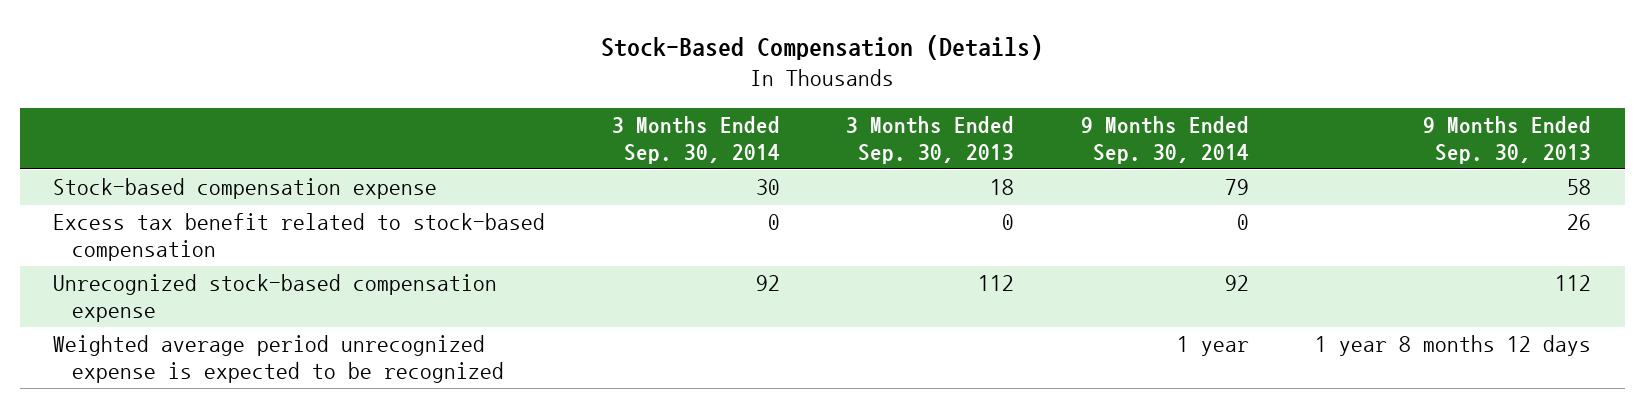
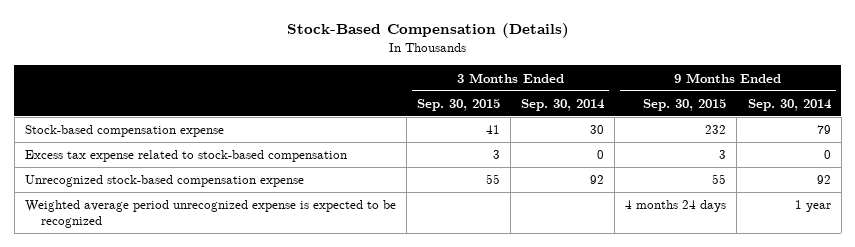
- | 3 Months Ended Sep. 30, 2014 | 3 Months Ended Sep. 30, 2013 | 9 Months Ended Sep. 30, 2014 | 9 Months Ended Sep. 30, 2013
+ | 3 Months Ended Sep. 30, 2015 | 3 Months Ended Sep. 30, 2014 | 9 Months Ended Sep. 30, 2015 | 9 Months Ended Sep. 30, 2014
- Excess tax benefit related to stock-based compensation | 0 | 0 | 0 | 26
+ Excess tax expense related to stock-based compensation | 3 | 0 | 3 | 0

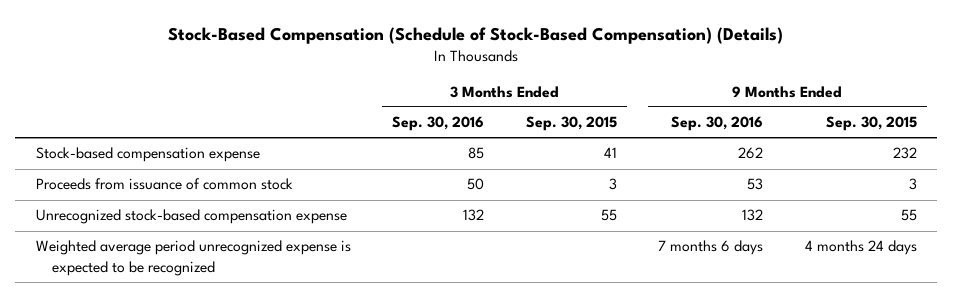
- Stock-Based Compensation (Details)
+ Stock-Based Compensation (Schedule of Stock-Based Compensation) (Details)
- | 3 Months Ended Sep. 30, 2015 | 3 Months Ended Sep. 30, 2014 | 9 Months Ended Sep. 30, 2015 | 9 Months Ended Sep. 30, 2014
+ | 3 Months Ended Sep. 30, 2016 | 3 Months Ended Sep. 30, 2015 | 9 Months Ended Sep. 30, 2016 | 9 Months Ended Sep. 30, 2015
- Excess tax expense related to stock-based compensation | 3 | 0 | 3 | 0
+ Proceeds from issuance of common stock | 50 | 3 | 53 | 3

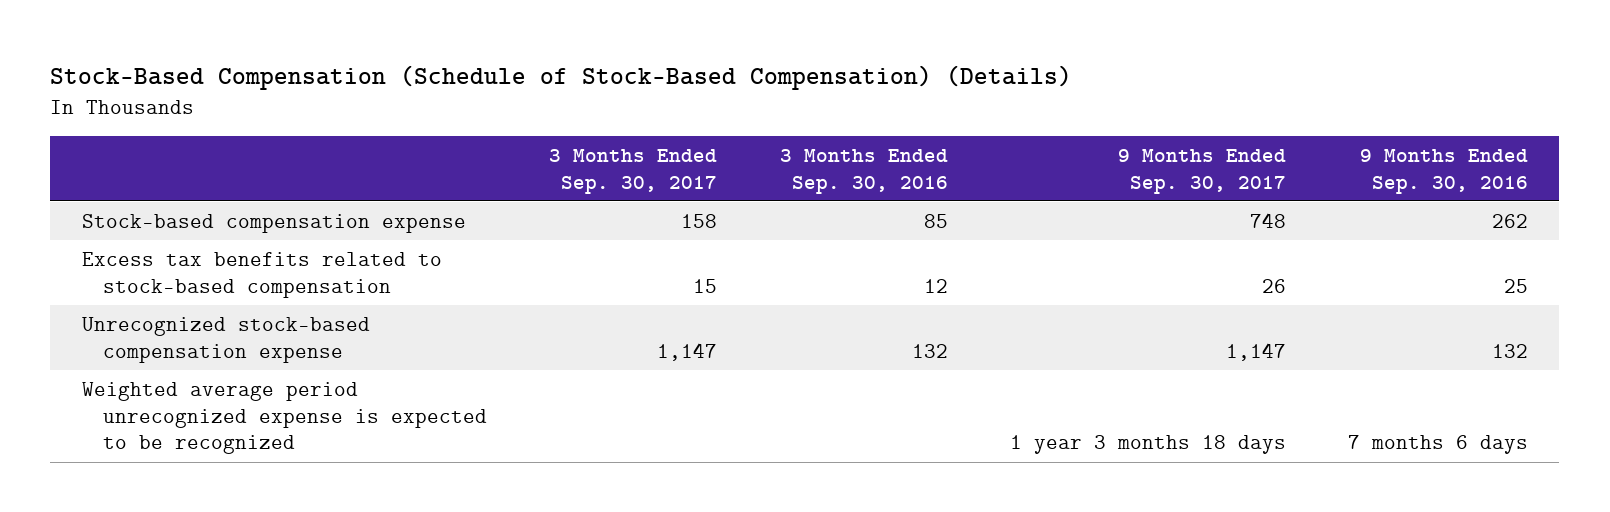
- | 3 Months Ended Sep. 30, 2016 | 3 Months Ended Sep. 30, 2015 | 9 Months Ended Sep. 30, 2016 | 9 Months Ended Sep. 30, 2015
+ | 3 Months Ended Sep. 30, 2017 | 3 Months Ended Sep. 30, 2016 | 9 Months Ended Sep. 30, 2017 | 9 Months Ended Sep. 30, 2016
- Proceeds from issuance of common stock | 50 | 3 | 53 | 3
+ Excess tax benefits related to stock-based compensation | 15 | 12 | 26 | 25

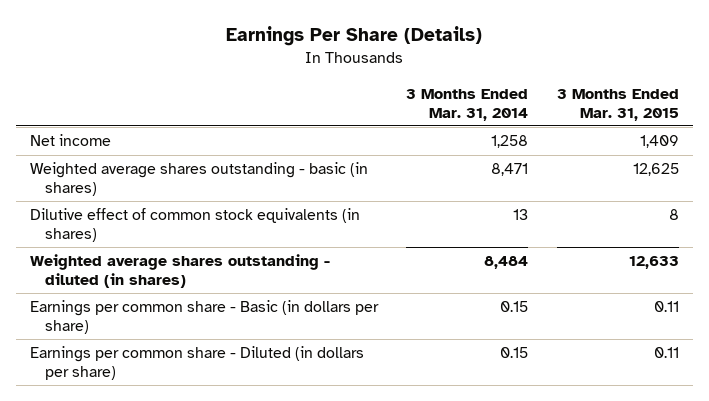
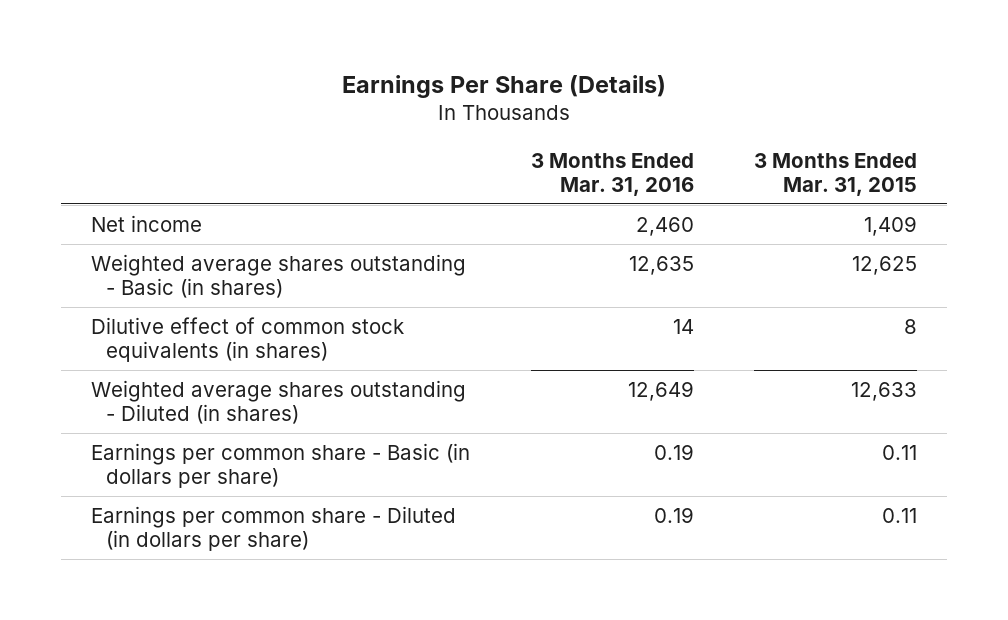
- | 3 Months Ended Mar. 31, 2014 | 3 Months Ended Mar. 31, 2015
+ | 3 Months Ended Mar. 31, 2016 | 3 Months Ended Mar. 31, 2015
- Weighted average shares outstanding - basic (in shares) | 8,471 | 12,625
+ Weighted average shares outstanding - Basic (in shares) | 12,635 | 12,625
- Weighted average shares outstanding - diluted (in shares) | 8,484 | 12,633
+ Weighted average shares outstanding - Diluted (in shares) | 12,649 | 12,633

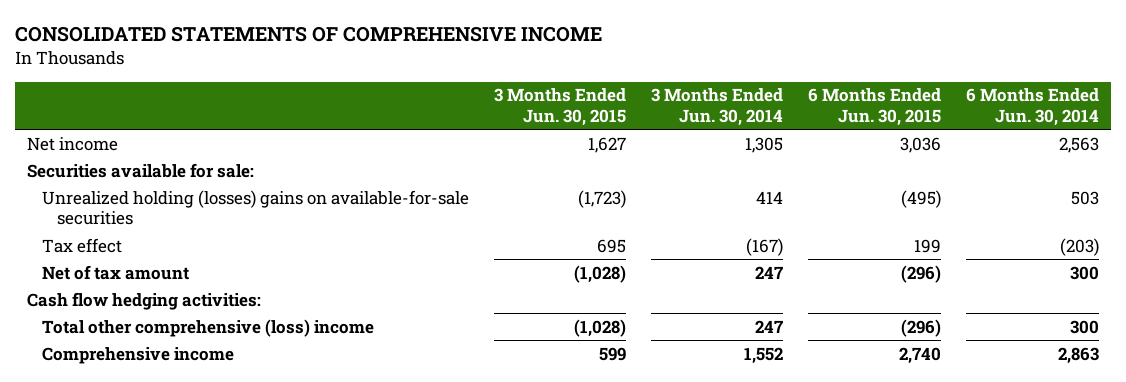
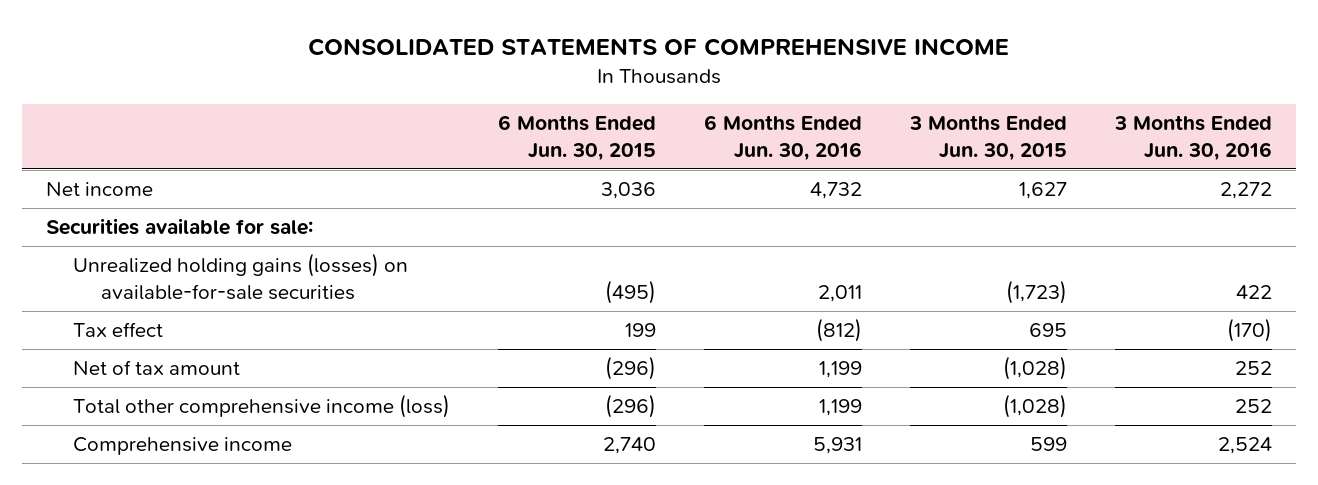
- | 3 Months Ended Jun. 30, 2015 | 3 Months Ended Jun. 30, 2014 | 6 Months Ended Jun. 30, 2015 | 6 Months Ended Jun. 30, 2014
+ | 6 Months Ended Jun. 30, 2015 | 6 Months Ended Jun. 30, 2016 | 3 Months Ended Jun. 30, 2015 | 3 Months Ended Jun. 30, 2016
- Unrealized holding (losses) gains on available-for-sale securities | (1,723) | 414 | (495) | 503
+ Unrealized holding gains (losses) on available-for-sale securities | (495) | 2,011 | (1,723) | 422
- Cash flow hedging activities:
- Total other comprehensive (loss) income | (1,028) | 247 | (296) | 300
+ Total other comprehensive income (loss) | (296) | 1,199 | (1,028) | 252

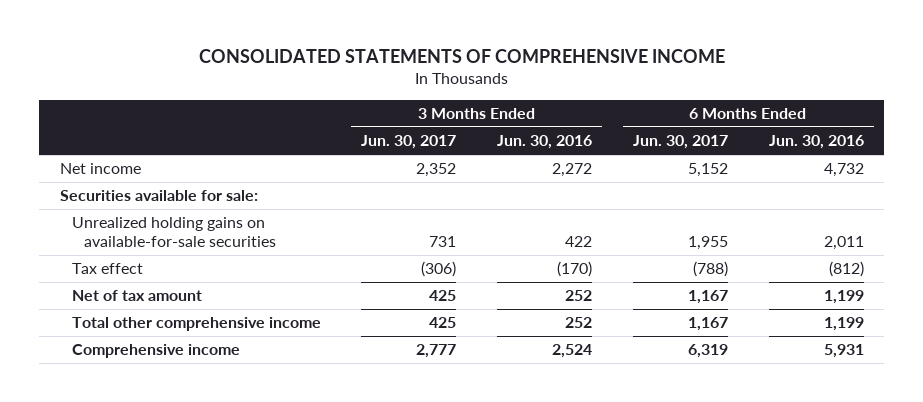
- | 6 Months Ended Jun. 30, 2015 | 6 Months Ended Jun. 30, 2016 | 3 Months Ended Jun. 30, 2015 | 3 Months Ended Jun. 30, 2016
+ | 3 Months Ended Jun. 30, 2017 | 3 Months Ended Jun. 30, 2016 | 6 Months Ended Jun. 30, 2017 | 6 Months Ended Jun. 30, 2016
- Unrealized holding gains (losses) on available-for-sale securities | (495) | 2,011 | (1,723) | 422
+ Unrealized holding gains on available-for-sale securities | 731 | 422 | 1,955 | 2,011
- Total other comprehensive income (loss) | (296) | 1,199 | (1,028) | 252
+ Total other comprehensive income | 425 | 252 | 1,167 | 1,199

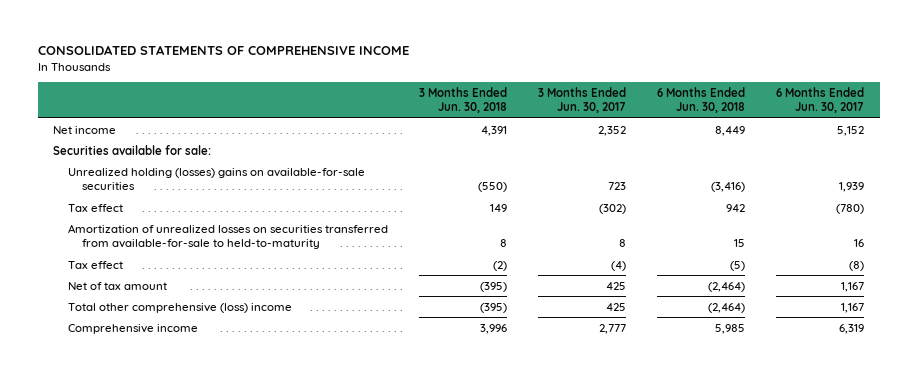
- | 3 Months Ended Jun. 30, 2017 | 3 Months Ended Jun. 30, 2016 | 6 Months Ended Jun. 30, 2017 | 6 Months Ended Jun. 30, 2016
+ | 3 Months Ended Jun. 30, 2018 | 3 Months Ended Jun. 30, 2017 | 6 Months Ended Jun. 30, 2018 | 6 Months Ended Jun. 30, 2017
- Unrealized holding gains on available-for-sale securities | 731 | 422 | 1,955 | 2,011
- Tax effect | (306) | (170) | (788) | (812)
+ Unrealized holding (losses) gains on available-for-sale securities | (550) | 723 | (3,416) | 1,939
+ Tax effect | 149 | (302) | 942 | (780)
+ Amortization of unrealized losses on securities transferred from available-for-sale to held-to-maturity | 8 | 8 | 15 | 16
+ Tax effect | (2) | (4) | (5) | (8)
- Total other comprehensive income | 425 | 252 | 1,167 | 1,199
+ Total other comprehensive (loss) income | (395) | 425 | (2,464) | 1,167

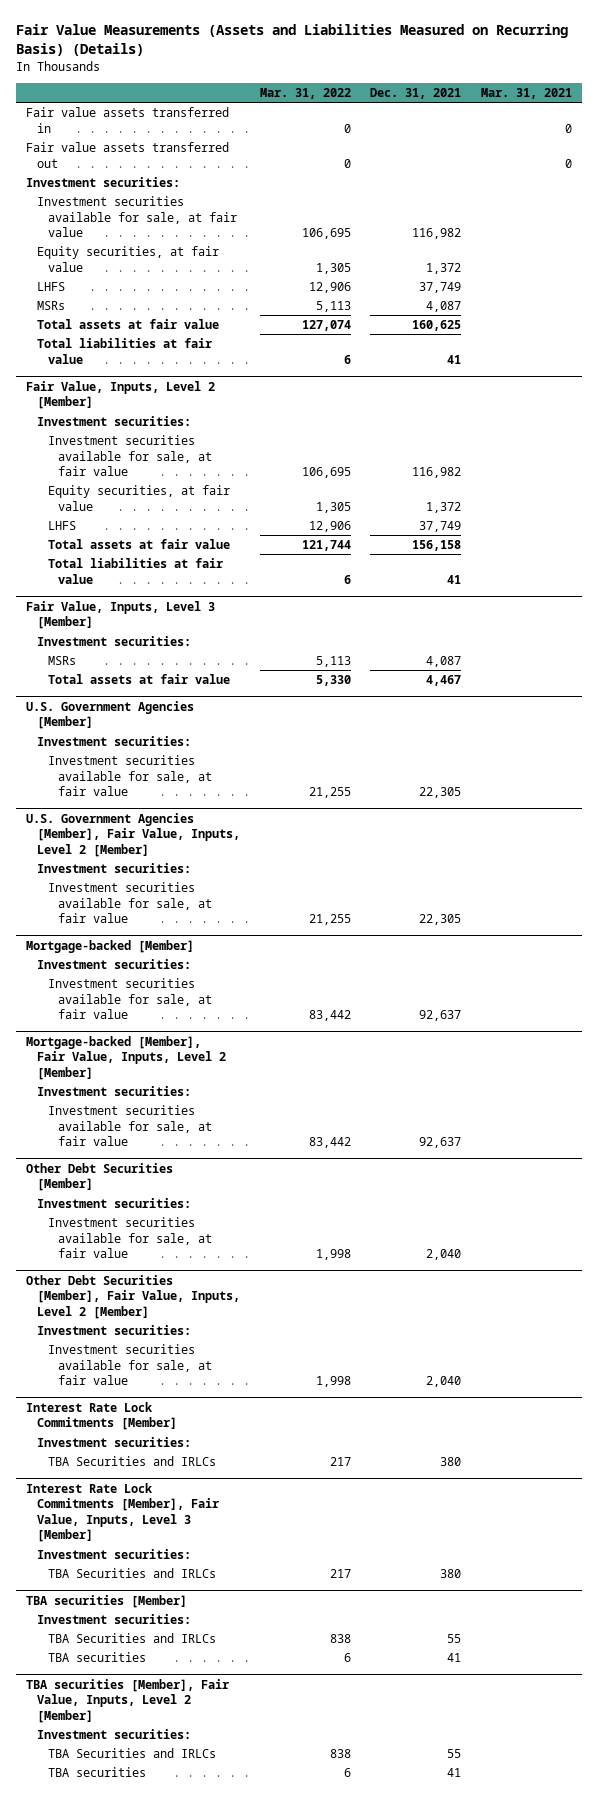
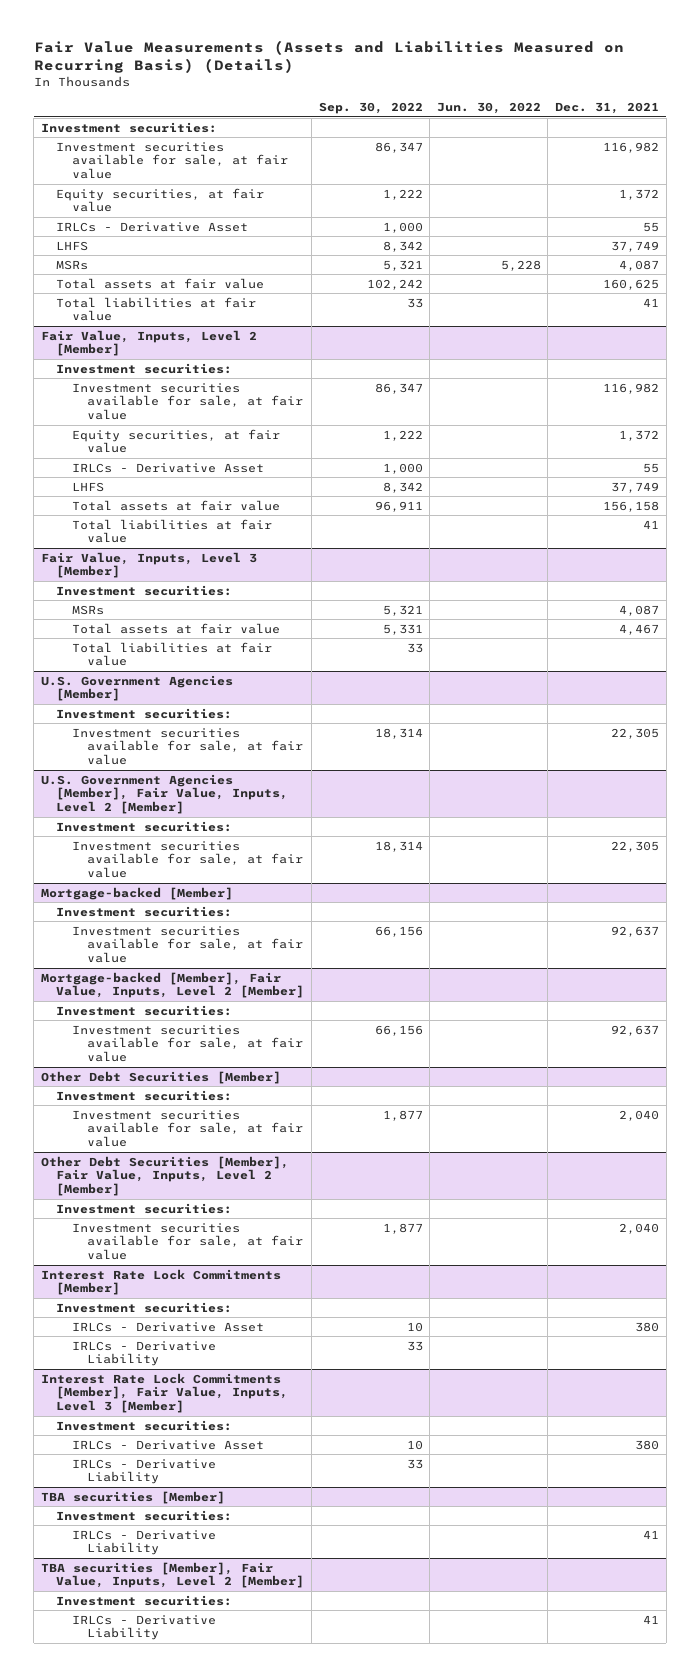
- | Mar. 31, 2022 | Dec. 31, 2021 | Mar. 31, 2021
+ | Sep. 30, 2022 | Jun. 30, 2022 | Dec. 31, 2021
- Fair value assets transferred in | 0 | | 0
- Fair value assets transferred out | 0 | | 0
+ IRLCs - Derivative Asset | 1,000 | | 55
@ Fair Value, Inputs, Level 2 [Member]
+ IRLCs - Derivative Asset | 1,000 | | 55
@ Fair Value, Inputs, Level 3 [Member]
+ Total liabilities at fair value | 33 | |
@ Interest Rate Lock Commitments [Member]
- TBA Securities and IRLCs | 217 | 380 |
+ IRLCs - Derivative Asset | 10 | | 380
+ IRLCs - Derivative Liability | 33 | |
@ Interest Rate Lock Commitments [Member], Fair Value, Inputs, Level 3 [Member]
- TBA Securities and IRLCs | 217 | 380 |
+ IRLCs - Derivative Asset | 10 | | 380
+ IRLCs - Derivative Liability | 33 | |
@ TBA securities [Member]
- TBA Securities and IRLCs | 838 | 55 |
- TBA securities | 6 | 41 |
+ IRLCs - Derivative Liability | | | 41
@ TBA securities [Member], Fair Value, Inputs, Level 2 [Member]
- TBA Securities and IRLCs | 838 | 55 |
- TBA securities | 6 | 41 |
+ IRLCs - Derivative Liability | | | 41

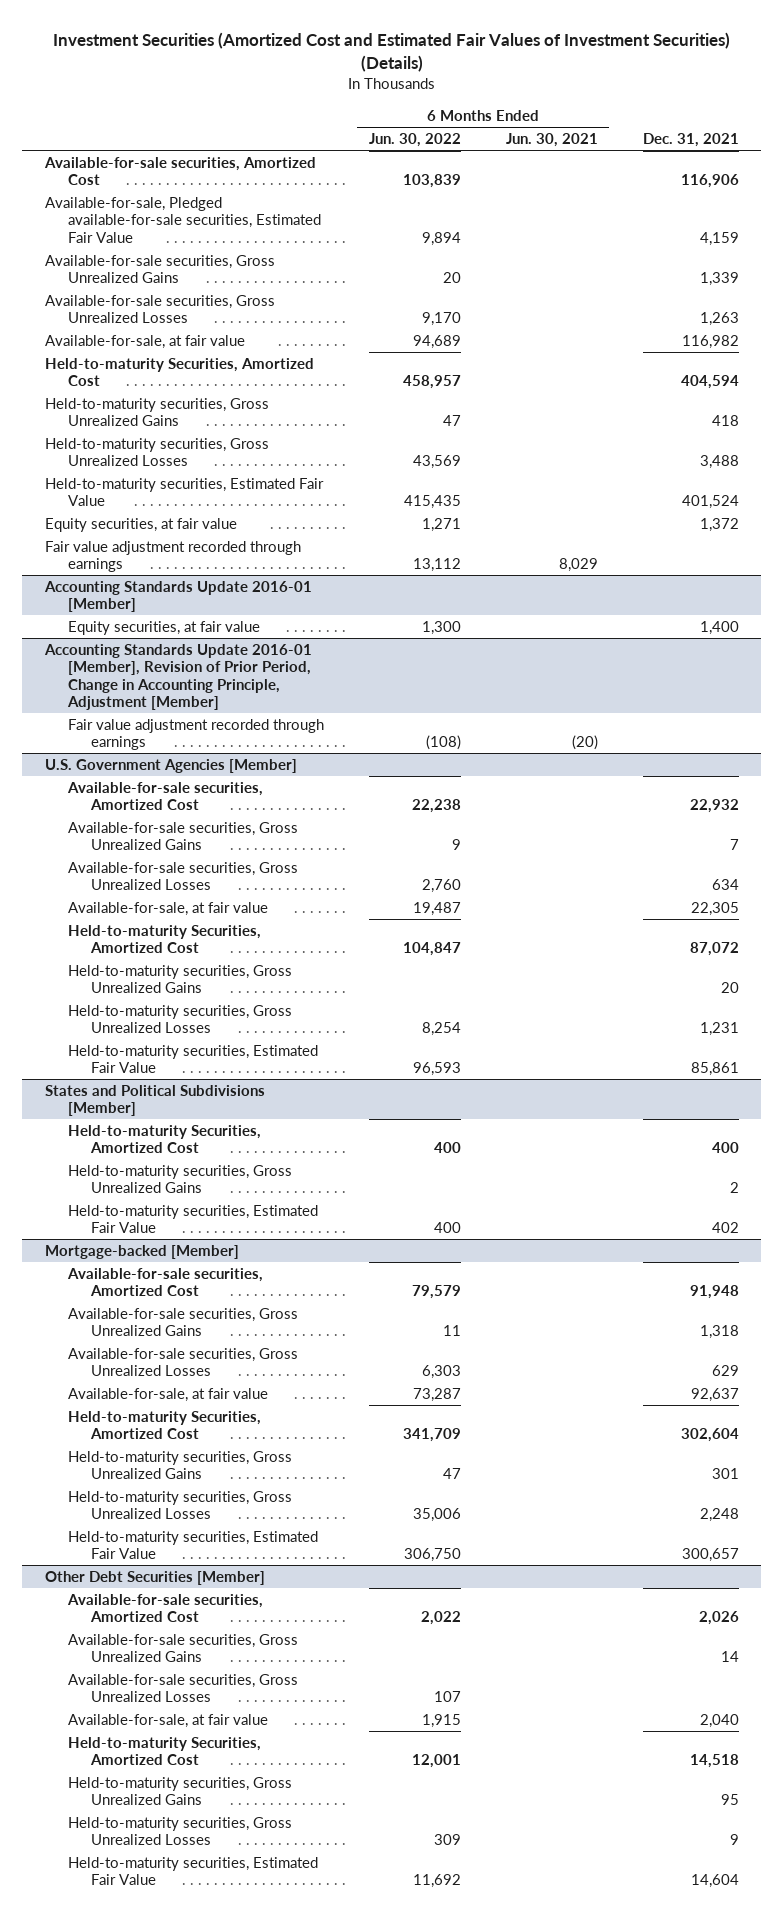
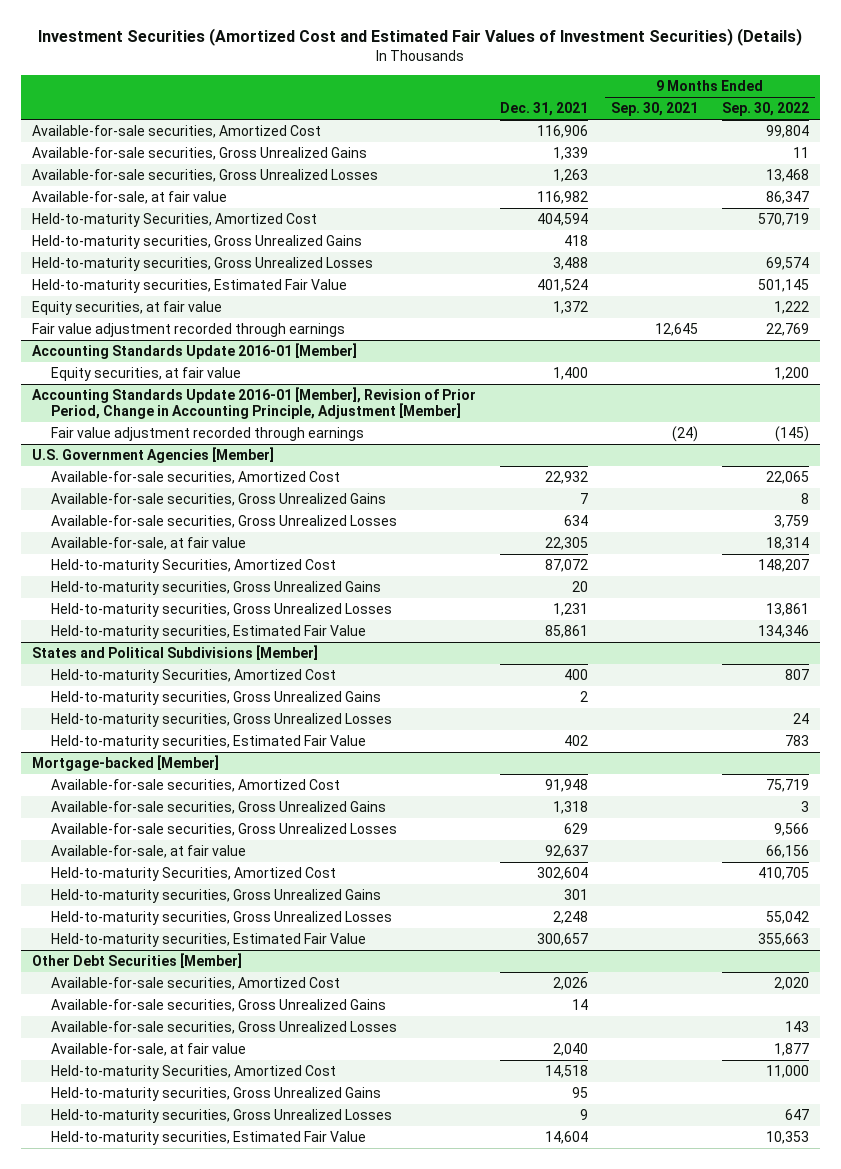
- | 6 Months Ended Jun. 30, 2022 | 6 Months Ended Jun. 30, 2021 | Dec. 31, 2021
+ | Dec. 31, 2021 | 9 Months Ended Sep. 30, 2021 | 9 Months Ended Sep. 30, 2022
- Available-for-sale, Pledged available-for-sale securities, Estimated Fair Value | 9,894 | | 4,159
@ States and Political Subdivisions [Member]
+ Held-to-maturity securities, Gross Unrealized Losses | | | 24

